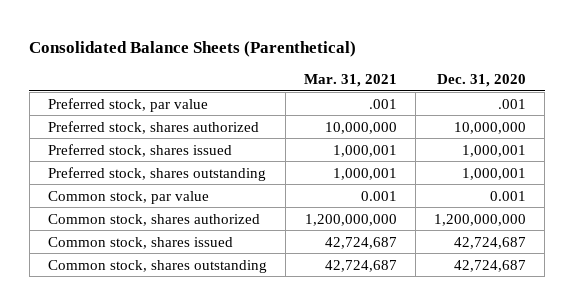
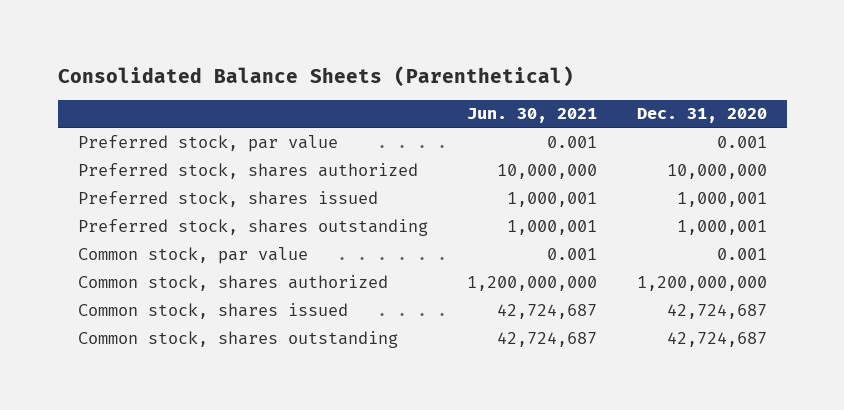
- | Mar. 31, 2021 | Dec. 31, 2020
+ | Jun. 30, 2021 | Dec. 31, 2020
- Preferred stock, par value | .001 | .001
+ Preferred stock, par value | 0.001 | 0.001

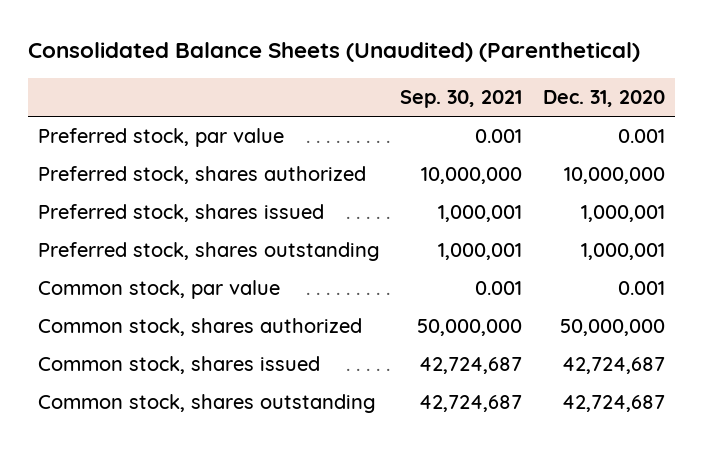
- Consolidated Balance Sheets (Parenthetical)
+ Consolidated Balance Sheets (Unaudited) (Parenthetical)
- | Jun. 30, 2021 | Dec. 31, 2020
+ | Sep. 30, 2021 | Dec. 31, 2020
- Common stock, shares authorized | 1,200,000,000 | 1,200,000,000
+ Common stock, shares authorized | 50,000,000 | 50,000,000

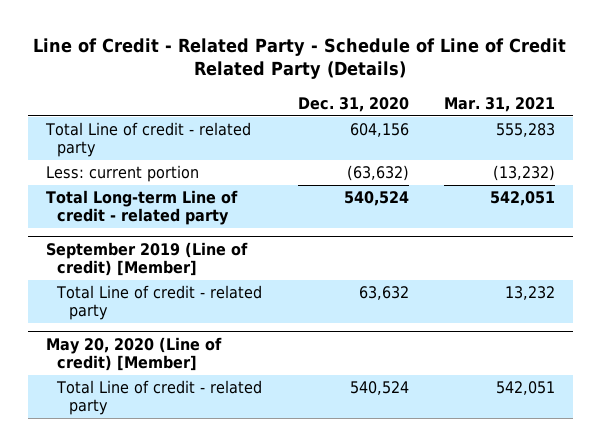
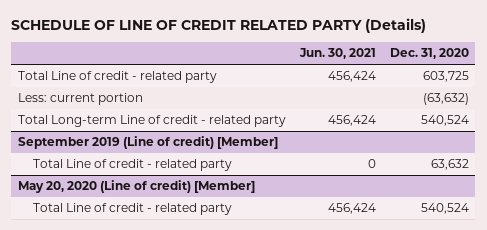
- Line of Credit - Related Party - Schedule of Line of Credit Related Party (Details)
+ SCHEDULE OF LINE OF CREDIT RELATED PARTY (Details)
- | Dec. 31, 2020 | Mar. 31, 2021
+ | Jun. 30, 2021 | Dec. 31, 2020
- Total Line of credit - related party | 604,156 | 555,283
+ Total Line of credit - related party | 456,424 | 603,725

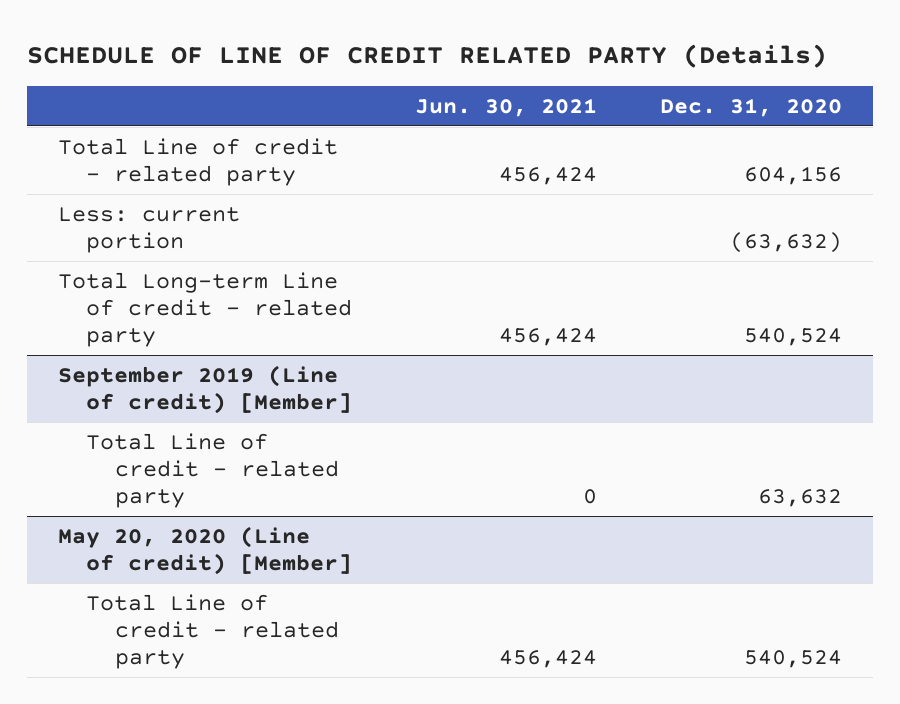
- Total Line of credit - related party | 456,424 | 603,725
+ Total Line of credit - related party | 456,424 | 604,156

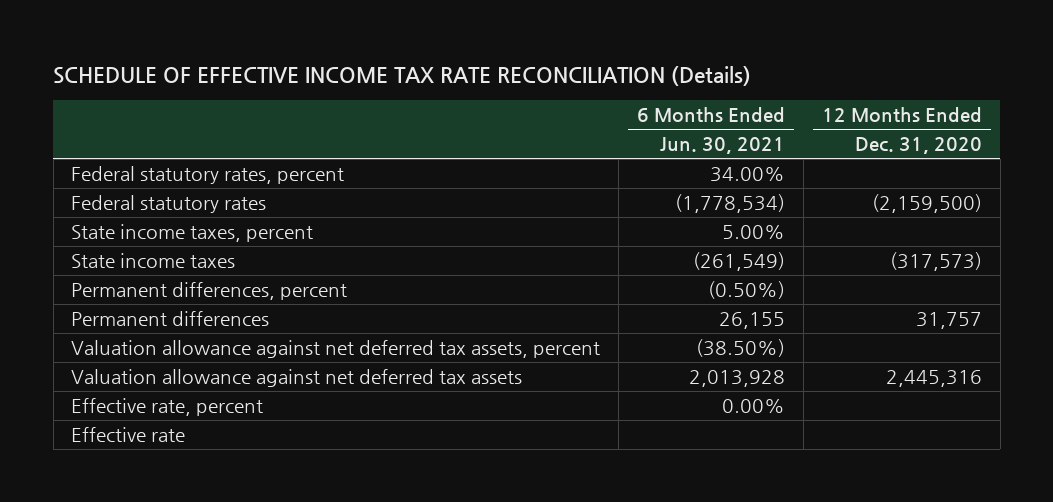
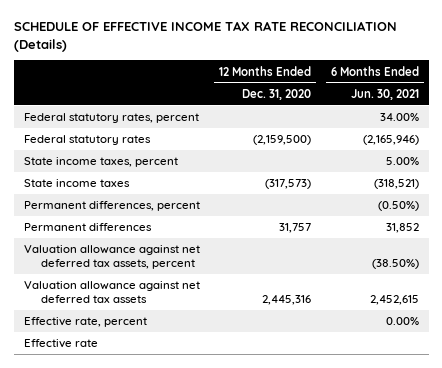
- | 6 Months Ended Jun. 30, 2021 | 12 Months Ended Dec. 31, 2020
+ | 12 Months Ended Dec. 31, 2020 | 6 Months Ended Jun. 30, 2021
- Federal statutory rates | (1,778,534) | (2,159,500)
+ Federal statutory rates | (2,159,500) | (2,165,946)
- State income taxes | (261,549) | (317,573)
+ State income taxes | (317,573) | (318,521)
- Permanent differences | 26,155 | 31,757
+ Permanent differences | 31,757 | 31,852
- Valuation allowance against net deferred tax assets | 2,013,928 | 2,445,316
+ Valuation allowance against net deferred tax assets | 2,445,316 | 2,452,615

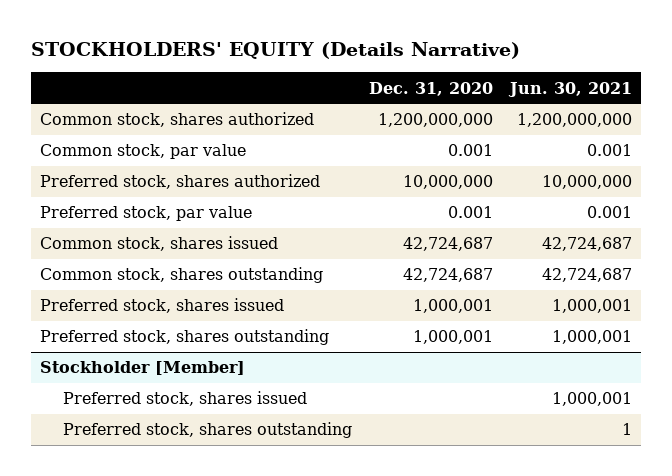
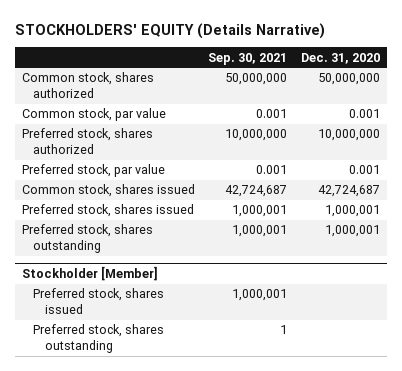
- | Dec. 31, 2020 | Jun. 30, 2021
+ | Sep. 30, 2021 | Dec. 31, 2020
- Common stock, shares authorized | 1,200,000,000 | 1,200,000,000
+ Common stock, shares authorized | 50,000,000 | 50,000,000
- Common stock, shares outstanding | 42,724,687 | 42,724,687

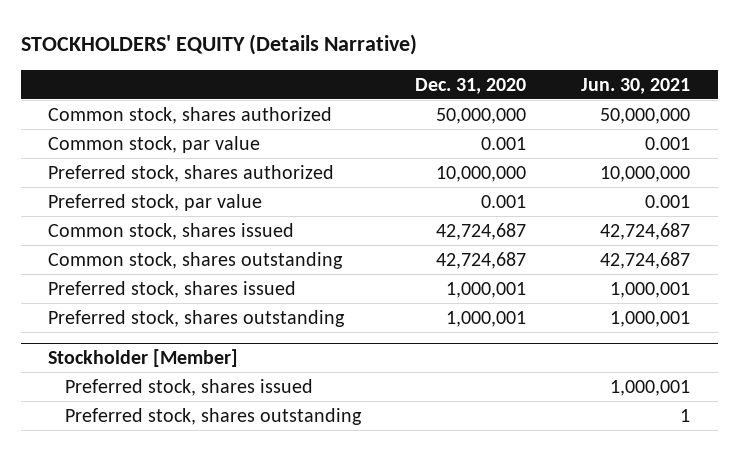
- | Sep. 30, 2021 | Dec. 31, 2020
+ | Dec. 31, 2020 | Jun. 30, 2021
+ Common stock, shares outstanding | 42,724,687 | 42,724,687

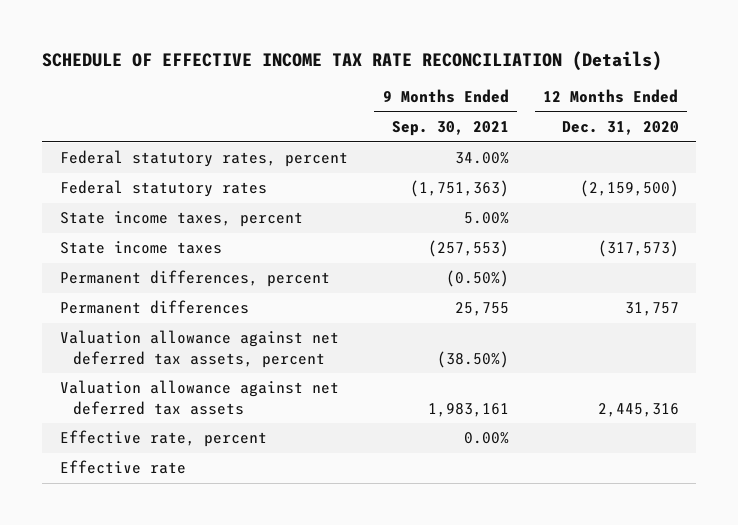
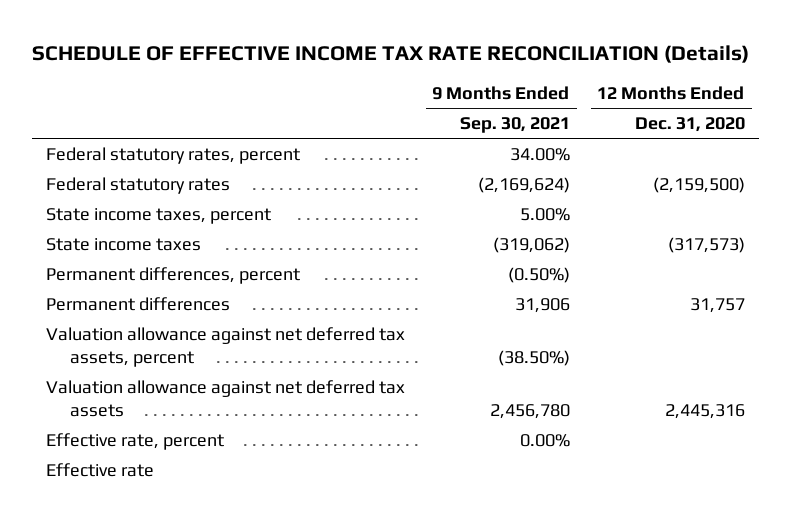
- Federal statutory rates | (1,751,363) | (2,159,500)
+ Federal statutory rates | (2,169,624) | (2,159,500)
- State income taxes | (257,553) | (317,573)
+ State income taxes | (319,062) | (317,573)
- Permanent differences | 25,755 | 31,757
+ Permanent differences | 31,906 | 31,757
- Valuation allowance against net deferred tax assets | 1,983,161 | 2,445,316
+ Valuation allowance against net deferred tax assets | 2,456,780 | 2,445,316

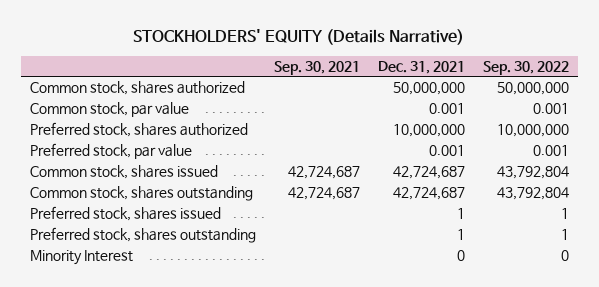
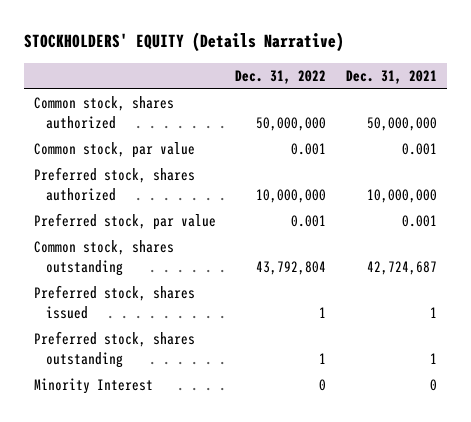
- | Sep. 30, 2021 | Dec. 31, 2021 | Sep. 30, 2022
+ | Dec. 31, 2022 | Dec. 31, 2021
- Common stock, shares issued | 42,724,687 | 42,724,687 | 43,792,804

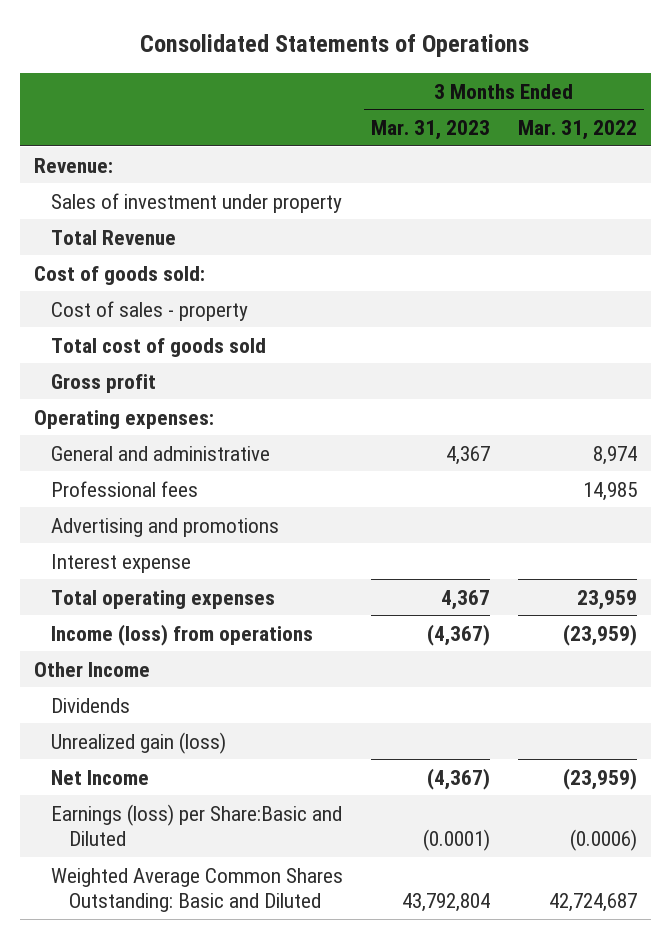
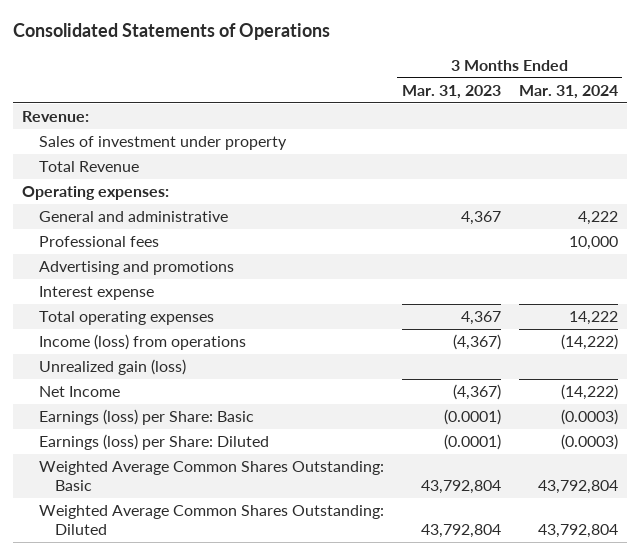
- | 3 Months Ended Mar. 31, 2023 | 3 Months Ended Mar. 31, 2022
+ | 3 Months Ended Mar. 31, 2023 | 3 Months Ended Mar. 31, 2024
- Cost of goods sold:
- Cost of sales - property
- Total cost of goods sold
- Gross profit
- Other Income
- Dividends
- Earnings (loss) per Share:Basic and Diluted | (0.0001) | (0.0006)
- Weighted Average Common Shares Outstanding: Basic and Diluted | 43,792,804 | 42,724,687
+ Earnings (loss) per Share: Basic | (0.0001) | (0.0003)
+ Earnings (loss) per Share: Diluted | (0.0001) | (0.0003)
+ Weighted Average Common Shares Outstanding: Basic | 43,792,804 | 43,792,804
+ Weighted Average Common Shares Outstanding: Diluted | 43,792,804 | 43,792,804

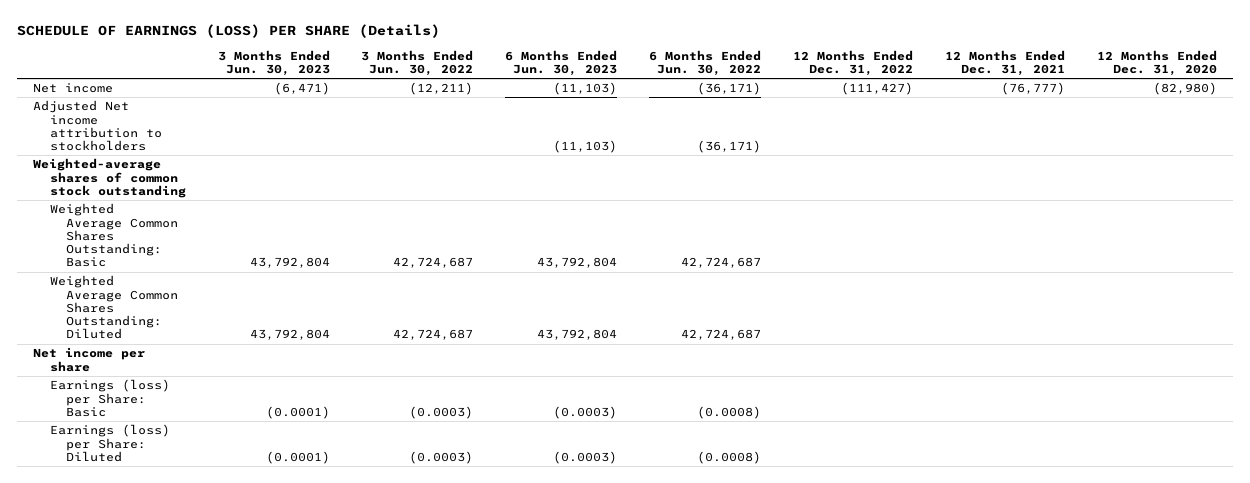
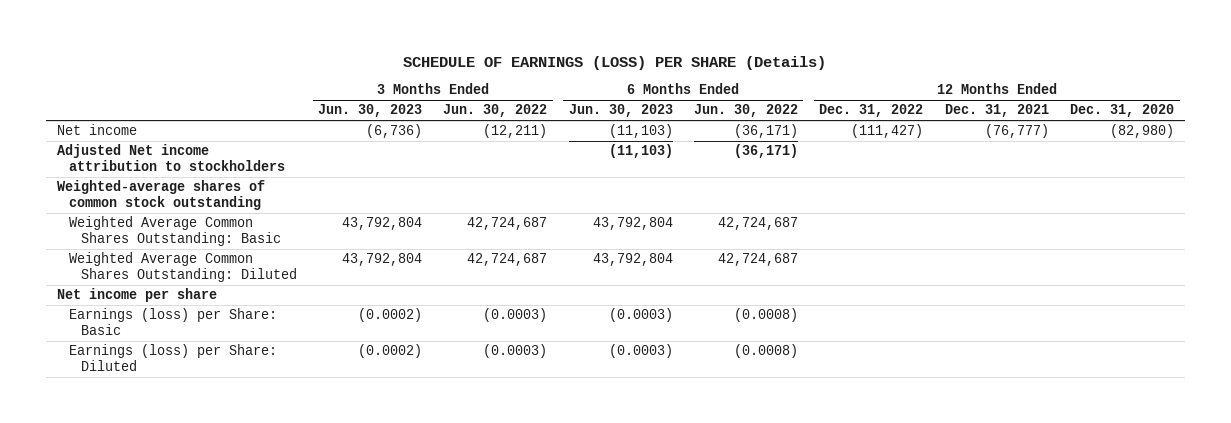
- Net income | (6,471) | (12,211) | (11,103) | (36,171) | (111,427) | (76,777) | (82,980)
+ Net income | (6,736) | (12,211) | (11,103) | (36,171) | (111,427) | (76,777) | (82,980)
- Earnings (loss) per Share: Basic | (0.0001) | (0.0003) | (0.0003) | (0.0008) | | |
- Earnings (loss) per Share: Diluted | (0.0001) | (0.0003) | (0.0003) | (0.0008) | | |
+ Earnings (loss) per Share: Basic | (0.0002) | (0.0003) | (0.0003) | (0.0008) | | |
+ Earnings (loss) per Share: Diluted | (0.0002) | (0.0003) | (0.0003) | (0.0008) | | |

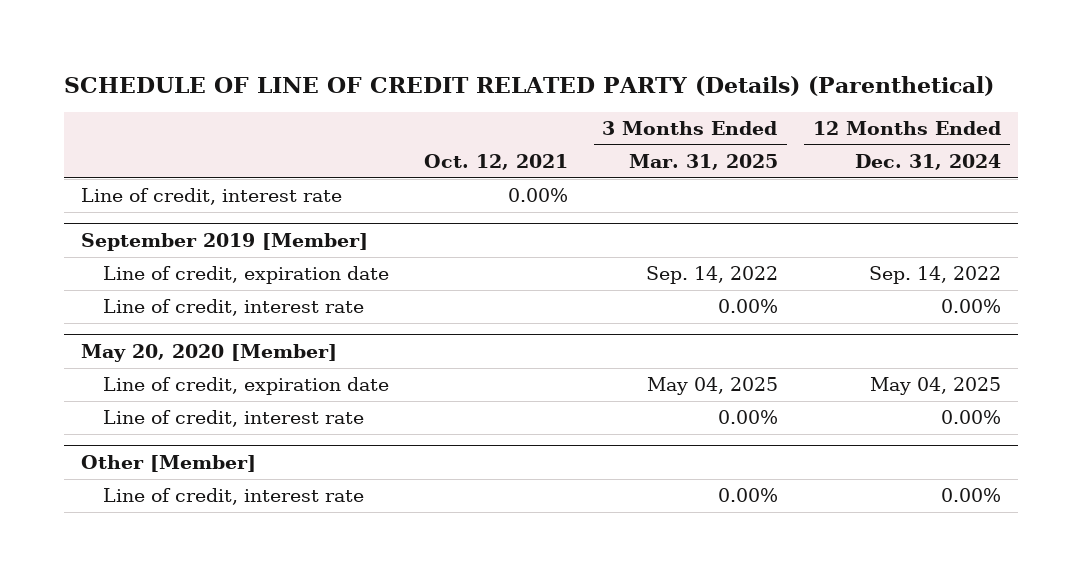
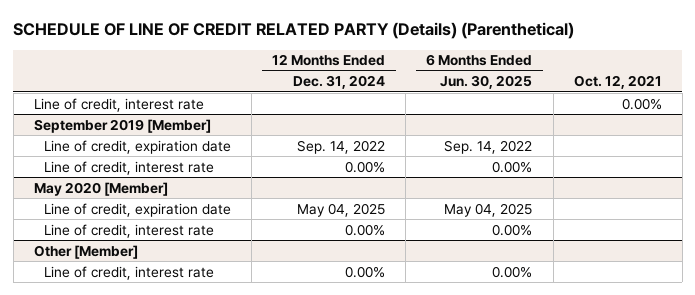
- | Oct. 12, 2021 | 3 Months Ended Mar. 31, 2025 | 12 Months Ended Dec. 31, 2024
+ | 12 Months Ended Dec. 31, 2024 | 6 Months Ended Jun. 30, 2025 | Oct. 12, 2021
- May 20, 2020 [Member]
+ May 2020 [Member]

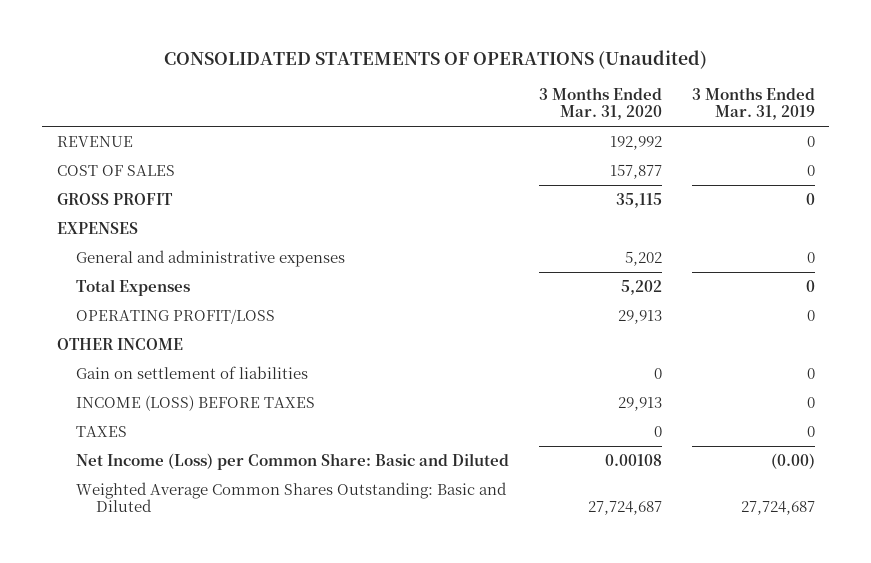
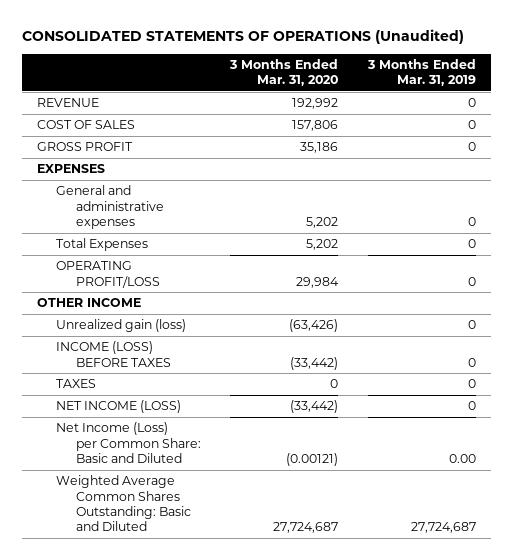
- COST OF SALES | 157,877 | 0
- GROSS PROFIT | 35,115 | 0
+ COST OF SALES | 157,806 | 0
+ GROSS PROFIT | 35,186 | 0
- OPERATING PROFIT/LOSS | 29,913 | 0
+ OPERATING PROFIT/LOSS | 29,984 | 0
- Gain on settlement of liabilities | 0 | 0
- INCOME (LOSS) BEFORE TAXES | 29,913 | 0
+ Unrealized gain (loss) | (63,426) | 0
+ INCOME (LOSS) BEFORE TAXES | (33,442) | 0
- Net Income (Loss) per Common Share: Basic and Diluted | 0.00108 | (0.00)
+ NET INCOME (LOSS) | (33,442) | 0
+ Net Income (Loss) per Common Share: Basic and Diluted | (0.00121) | 0.00

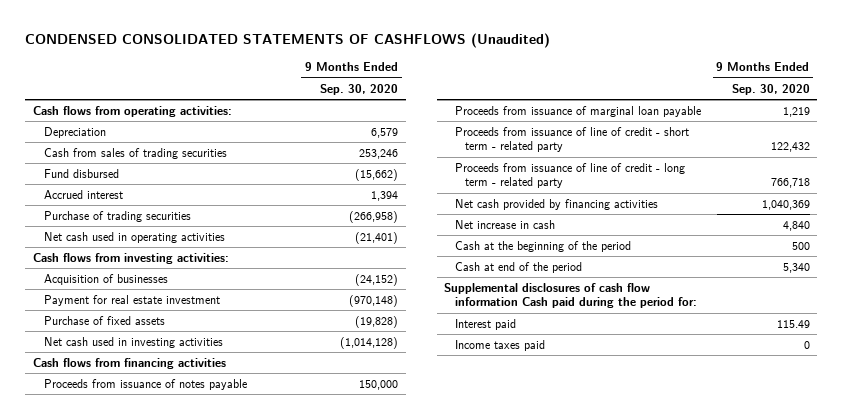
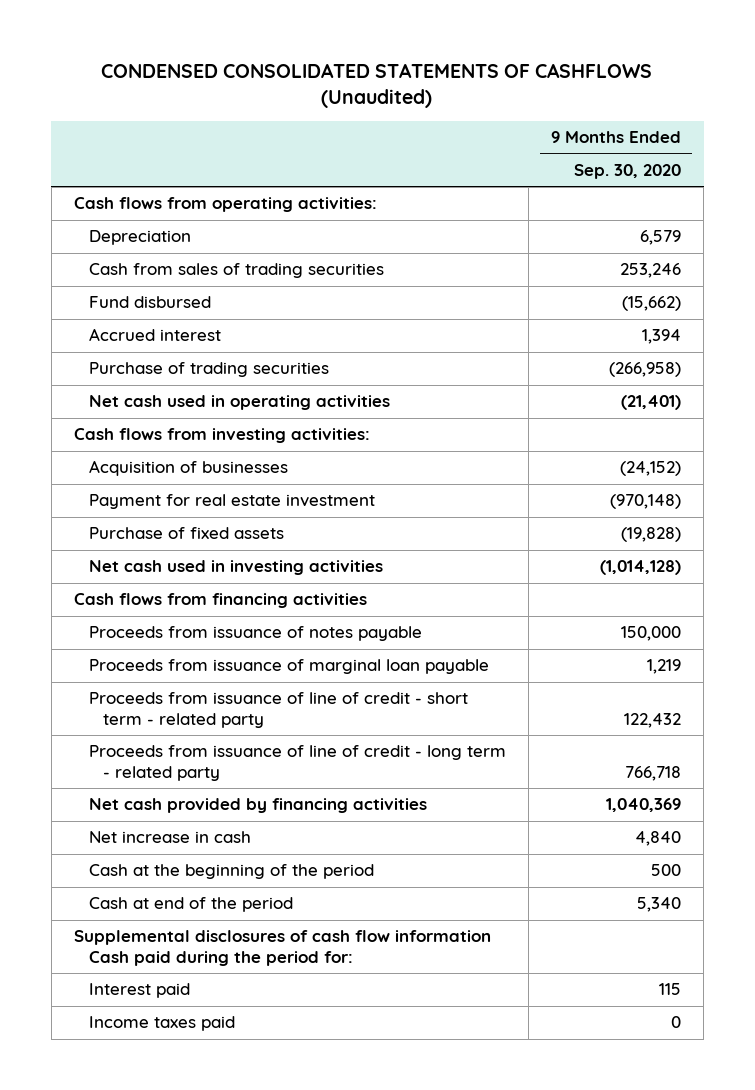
- Interest paid | 115.49
+ Interest paid | 115

